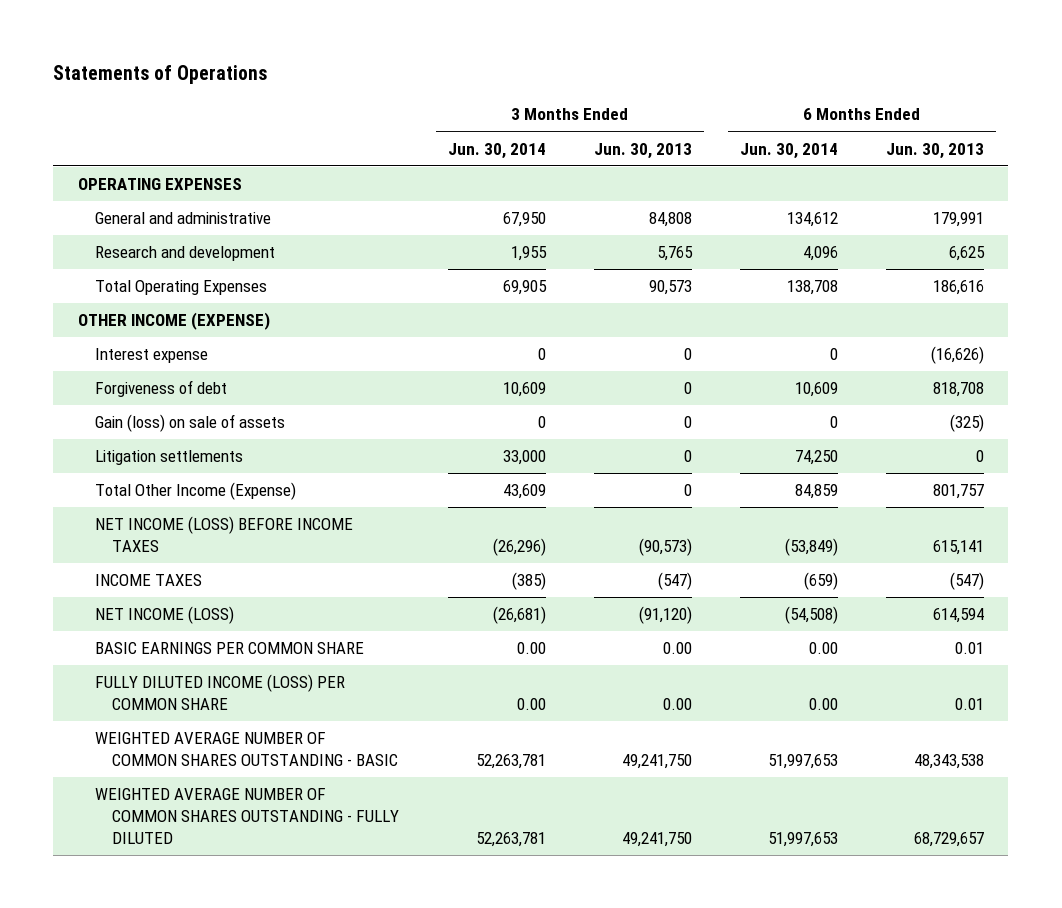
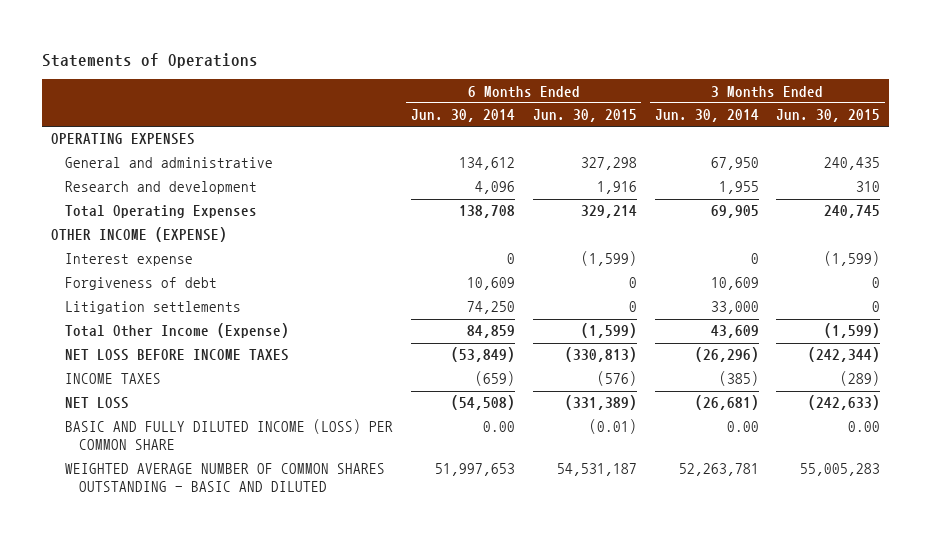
- | 3 Months Ended Jun. 30, 2014 | 3 Months Ended Jun. 30, 2013 | 6 Months Ended Jun. 30, 2014 | 6 Months Ended Jun. 30, 2013
+ | 6 Months Ended Jun. 30, 2014 | 6 Months Ended Jun. 30, 2015 | 3 Months Ended Jun. 30, 2014 | 3 Months Ended Jun. 30, 2015
- Gain (loss) on sale of assets | 0 | 0 | 0 | (325)
- NET INCOME (LOSS) BEFORE INCOME TAXES | (26,296) | (90,573) | (53,849) | 615,141
+ NET LOSS BEFORE INCOME TAXES | (53,849) | (330,813) | (26,296) | (242,344)
- NET INCOME (LOSS) | (26,681) | (91,120) | (54,508) | 614,594
- BASIC EARNINGS PER COMMON SHARE | 0.00 | 0.00 | 0.00 | 0.01
- FULLY DILUTED INCOME (LOSS) PER COMMON SHARE | 0.00 | 0.00 | 0.00 | 0.01
- WEIGHTED AVERAGE NUMBER OF COMMON SHARES OUTSTANDING - BASIC | 52,263,781 | 49,241,750 | 51,997,653 | 48,343,538
- WEIGHTED AVERAGE NUMBER OF COMMON SHARES OUTSTANDING - FULLY DILUTED | 52,263,781 | 49,241,750 | 51,997,653 | 68,729,657
+ NET LOSS | (54,508) | (331,389) | (26,681) | (242,633)
+ BASIC AND FULLY DILUTED INCOME (LOSS) PER COMMON SHARE | 0.00 | (0.01) | 0.00 | 0.00
+ WEIGHTED AVERAGE NUMBER OF COMMON SHARES OUTSTANDING - BASIC AND DILUTED | 51,997,653 | 54,531,187 | 52,263,781 | 55,005,283

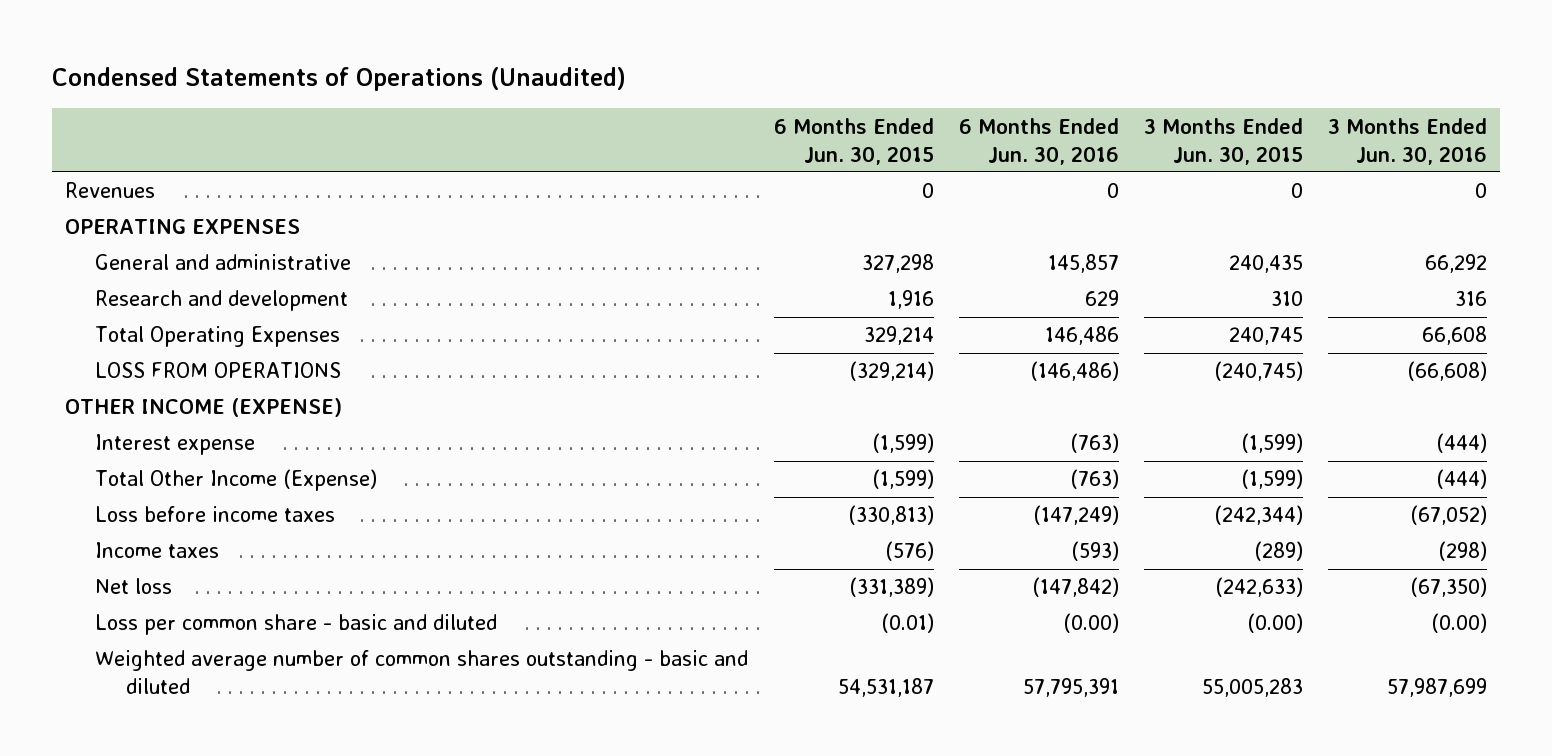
- Statements of Operations
+ Condensed Statements of Operations (Unaudited)
- | 6 Months Ended Jun. 30, 2014 | 6 Months Ended Jun. 30, 2015 | 3 Months Ended Jun. 30, 2014 | 3 Months Ended Jun. 30, 2015
+ | 6 Months Ended Jun. 30, 2015 | 6 Months Ended Jun. 30, 2016 | 3 Months Ended Jun. 30, 2015 | 3 Months Ended Jun. 30, 2016
+ Revenues | 0 | 0 | 0 | 0
+ LOSS FROM OPERATIONS | (329,214) | (146,486) | (240,745) | (66,608)
- Forgiveness of debt | 10,609 | 0 | 10,609 | 0
- Litigation settlements | 74,250 | 0 | 33,000 | 0
- NET LOSS BEFORE INCOME TAXES | (53,849) | (330,813) | (26,296) | (242,344)
- INCOME TAXES | (659) | (576) | (385) | (289)
- NET LOSS | (54,508) | (331,389) | (26,681) | (242,633)
- BASIC AND FULLY DILUTED INCOME (LOSS) PER COMMON SHARE | 0.00 | (0.01) | 0.00 | 0.00
- WEIGHTED AVERAGE NUMBER OF COMMON SHARES OUTSTANDING - BASIC AND DILUTED | 51,997,653 | 54,531,187 | 52,263,781 | 55,005,283
+ Loss before income taxes | (330,813) | (147,249) | (242,344) | (67,052)
+ Income taxes | (576) | (593) | (289) | (298)
+ Net loss | (331,389) | (147,842) | (242,633) | (67,350)
+ Loss per common share - basic and diluted | (0.01) | (0.00) | (0.00) | (0.00)
+ Weighted average number of common shares outstanding - basic and diluted | 54,531,187 | 57,795,391 | 55,005,283 | 57,987,699

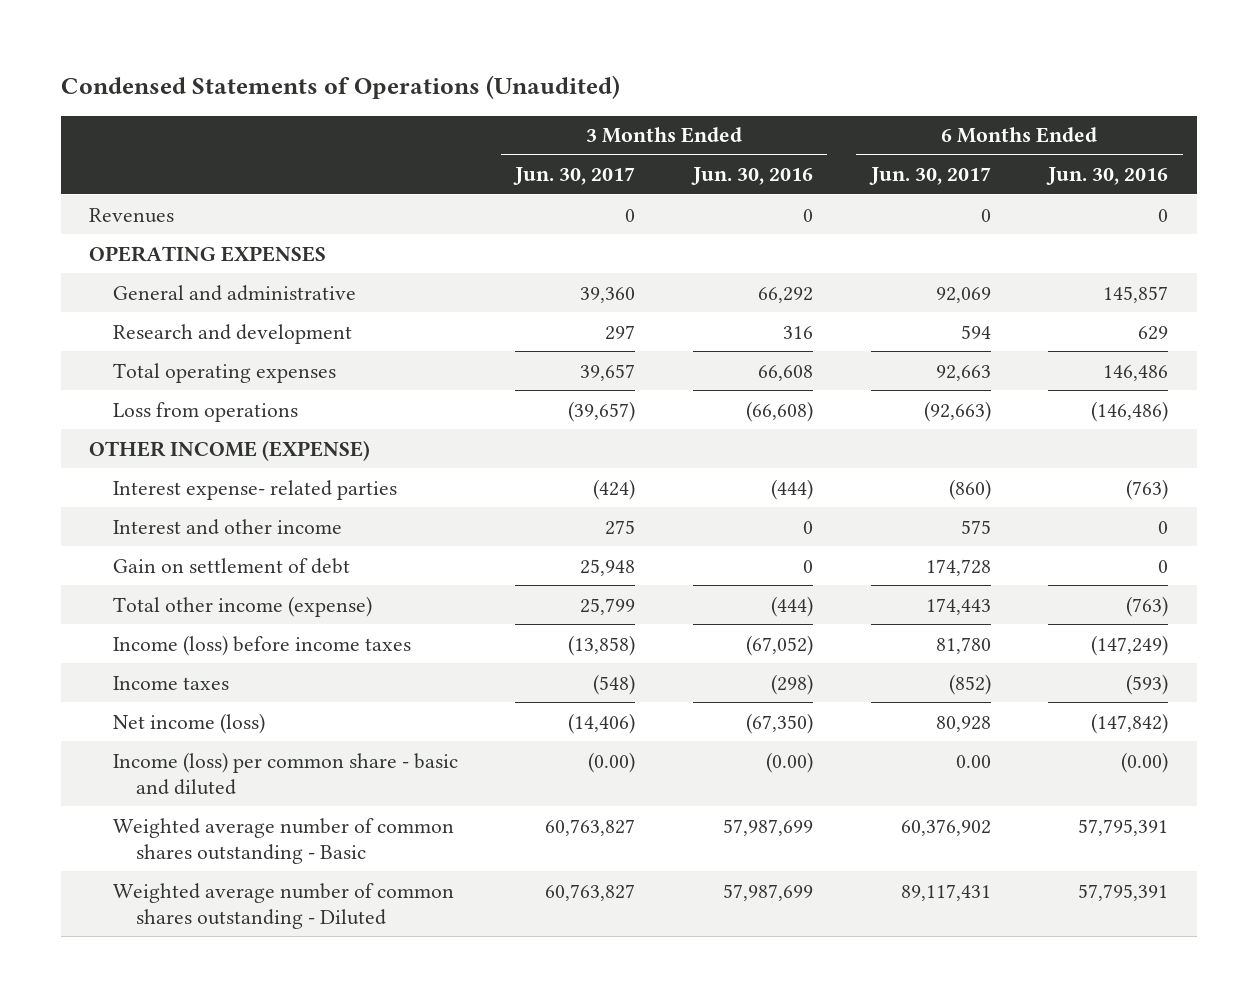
- | 6 Months Ended Jun. 30, 2015 | 6 Months Ended Jun. 30, 2016 | 3 Months Ended Jun. 30, 2015 | 3 Months Ended Jun. 30, 2016
+ | 3 Months Ended Jun. 30, 2017 | 3 Months Ended Jun. 30, 2016 | 6 Months Ended Jun. 30, 2017 | 6 Months Ended Jun. 30, 2016
- Total Operating Expenses | 329,214 | 146,486 | 240,745 | 66,608
- LOSS FROM OPERATIONS | (329,214) | (146,486) | (240,745) | (66,608)
+ Total operating expenses | 39,657 | 66,608 | 92,663 | 146,486
+ Loss from operations | (39,657) | (66,608) | (92,663) | (146,486)
- Interest expense | (1,599) | (763) | (1,599) | (444)
- Total Other Income (Expense) | (1,599) | (763) | (1,599) | (444)
- Loss before income taxes | (330,813) | (147,249) | (242,344) | (67,052)
+ Interest expense- related parties | (424) | (444) | (860) | (763)
+ Interest and other income | 275 | 0 | 575 | 0
+ Gain on settlement of debt | 25,948 | 0 | 174,728 | 0
+ Total other income (expense) | 25,799 | (444) | 174,443 | (763)
+ Income (loss) before income taxes | (13,858) | (67,052) | 81,780 | (147,249)
- Net loss | (331,389) | (147,842) | (242,633) | (67,350)
- Loss per common share - basic and diluted | (0.01) | (0.00) | (0.00) | (0.00)
- Weighted average number of common shares outstanding - basic and diluted | 54,531,187 | 57,795,391 | 55,005,283 | 57,987,699
+ Net income (loss) | (14,406) | (67,350) | 80,928 | (147,842)
+ Income (loss) per common share - basic and diluted | (0.00) | (0.00) | 0.00 | (0.00)
+ Weighted average number of common shares outstanding - Basic | 60,763,827 | 57,987,699 | 60,376,902 | 57,795,391
+ Weighted average number of common shares outstanding - Diluted | 60,763,827 | 57,987,699 | 89,117,431 | 57,795,391

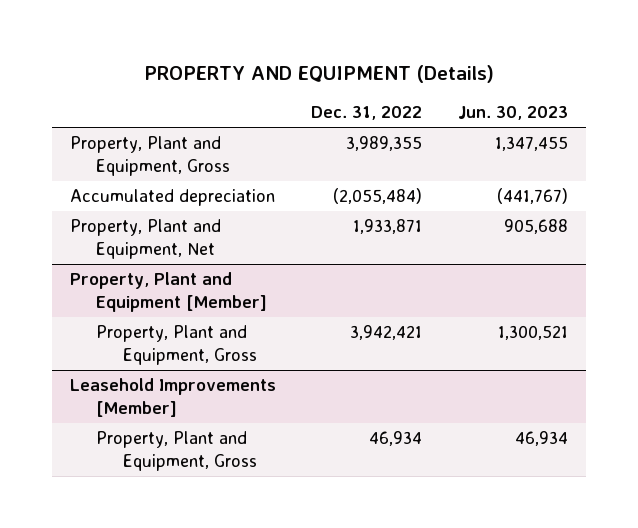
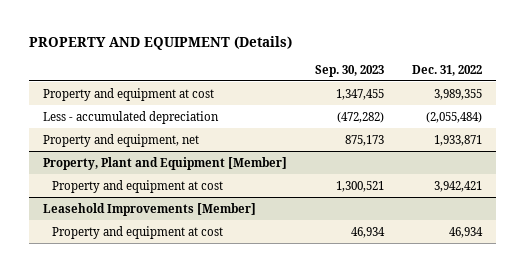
- | Dec. 31, 2022 | Jun. 30, 2023
+ | Sep. 30, 2023 | Dec. 31, 2022
- Property, Plant and Equipment, Gross | 3,989,355 | 1,347,455
- Accumulated depreciation | (2,055,484) | (441,767)
- Property, Plant and Equipment, Net | 1,933,871 | 905,688
+ Property and equipment at cost | 1,347,455 | 3,989,355
+ Less - accumulated depreciation | (472,282) | (2,055,484)
+ Property and equipment, net | 875,173 | 1,933,871
@ Property, Plant and Equipment [Member]
- Property, Plant and Equipment, Gross | 3,942,421 | 1,300,521
+ Property and equipment at cost | 1,300,521 | 3,942,421
@ Leasehold Improvements [Member]
- Property, Plant and Equipment, Gross | 46,934 | 46,934
+ Property and equipment at cost | 46,934 | 46,934

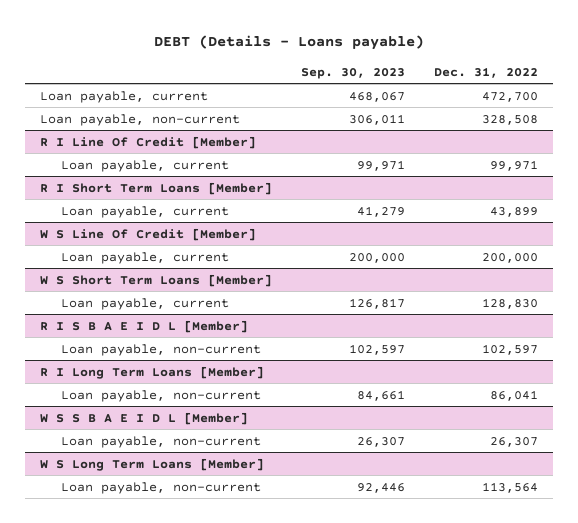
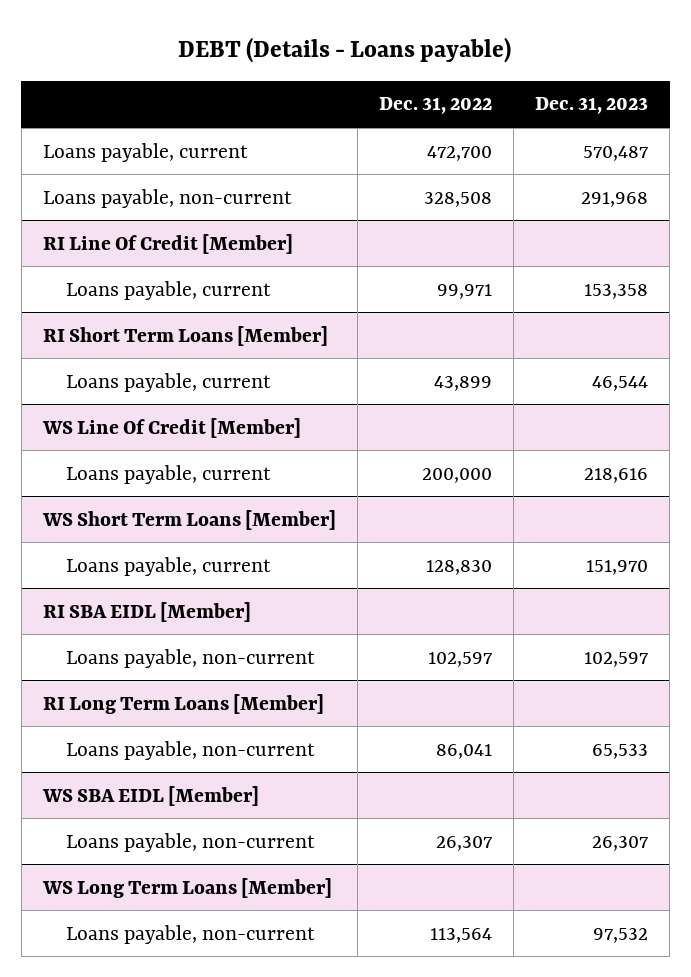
- | Sep. 30, 2023 | Dec. 31, 2022
+ | Dec. 31, 2022 | Dec. 31, 2023
- Loan payable, current | 468,067 | 472,700
- Loan payable, non-current | 306,011 | 328,508
- R I Line Of Credit [Member]
- Loan payable, current | 99,971 | 99,971
- R I Short Term Loans [Member]
- Loan payable, current | 41,279 | 43,899
- W S Line Of Credit [Member]
- Loan payable, current | 200,000 | 200,000
- W S Short Term Loans [Member]
- Loan payable, current | 126,817 | 128,830
- R I S B A E I D L [Member]
- Loan payable, non-current | 102,597 | 102,597
- R I Long Term Loans [Member]
- Loan payable, non-current | 84,661 | 86,041
- W S S B A E I D L [Member]
- Loan payable, non-current | 26,307 | 26,307
- W S Long Term Loans [Member]
- Loan payable, non-current | 92,446 | 113,564
+ Loans payable, current | 472,700 | 570,487
+ Loans payable, non-current | 328,508 | 291,968
+ RI Line Of Credit [Member]
+ Loans payable, current | 99,971 | 153,358
+ RI Short Term Loans [Member]
+ Loans payable, current | 43,899 | 46,544
+ WS Line Of Credit [Member]
+ Loans payable, current | 200,000 | 218,616
+ WS Short Term Loans [Member]
+ Loans payable, current | 128,830 | 151,970
+ RI SBA EIDL [Member]
+ Loans payable, non-current | 102,597 | 102,597
+ RI Long Term Loans [Member]
+ Loans payable, non-current | 86,041 | 65,533
+ WS SBA EIDL [Member]
+ Loans payable, non-current | 26,307 | 26,307
+ WS Long Term Loans [Member]
+ Loans payable, non-current | 113,564 | 97,532

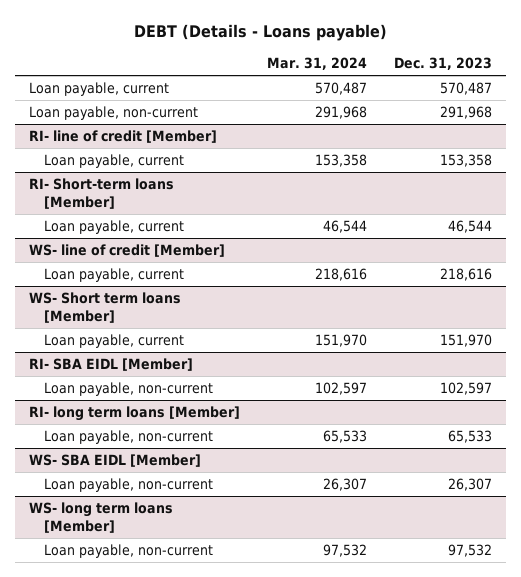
- | Dec. 31, 2022 | Dec. 31, 2023
+ | Mar. 31, 2024 | Dec. 31, 2023
- Loans payable, current | 472,700 | 570,487
- Loans payable, non-current | 328,508 | 291,968
- RI Line Of Credit [Member]
- Loans payable, current | 99,971 | 153,358
- RI Short Term Loans [Member]
- Loans payable, current | 43,899 | 46,544
- WS Line Of Credit [Member]
- Loans payable, current | 200,000 | 218,616
- WS Short Term Loans [Member]
- Loans payable, current | 128,830 | 151,970
- RI SBA EIDL [Member]
- Loans payable, non-current | 102,597 | 102,597
- RI Long Term Loans [Member]
- Loans payable, non-current | 86,041 | 65,533
- WS SBA EIDL [Member]
- Loans payable, non-current | 26,307 | 26,307
- WS Long Term Loans [Member]
- Loans payable, non-current | 113,564 | 97,532
+ Loan payable, current | 570,487 | 570,487
+ Loan payable, non-current | 291,968 | 291,968
+ RI- line of credit [Member]
+ Loan payable, current | 153,358 | 153,358
+ RI- Short-term loans [Member]
+ Loan payable, current | 46,544 | 46,544
+ WS- line of credit [Member]
+ Loan payable, current | 218,616 | 218,616
+ WS- Short term loans [Member]
+ Loan payable, current | 151,970 | 151,970
+ RI- SBA EIDL [Member]
+ Loan payable, non-current | 102,597 | 102,597
+ RI- long term loans [Member]
+ Loan payable, non-current | 65,533 | 65,533
+ WS- SBA EIDL [Member]
+ Loan payable, non-current | 26,307 | 26,307
+ WS- long term loans [Member]
+ Loan payable, non-current | 97,532 | 97,532

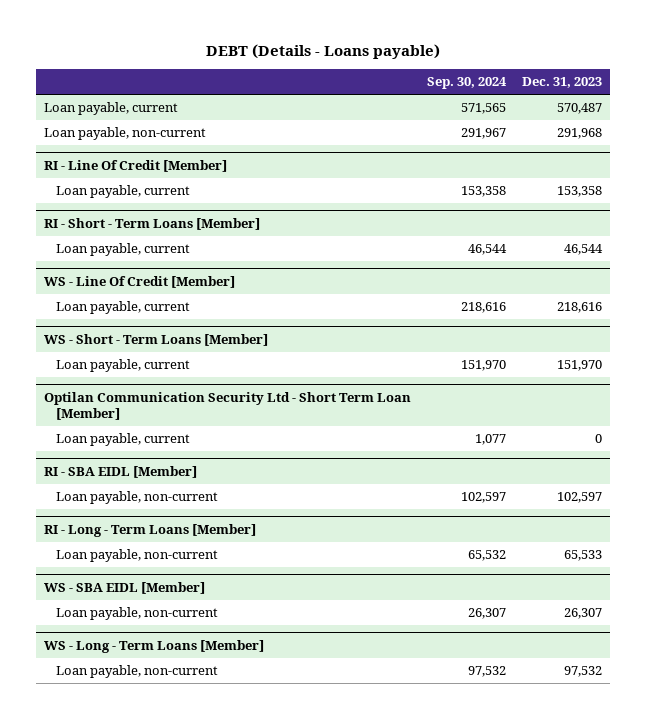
- | Mar. 31, 2024 | Dec. 31, 2023
+ | Sep. 30, 2024 | Dec. 31, 2023
- RI- line of credit [Member]
+ RI - Line Of Credit [Member]
- RI- Short-term loans [Member]
+ RI - Short - Term Loans [Member]
- WS- line of credit [Member]
+ WS - Line Of Credit [Member]
- WS- Short term loans [Member]
+ WS - Short - Term Loans [Member]
- RI- SBA EIDL [Member]
+ Optilan Communication Security Ltd - Short Term Loan [Member]
+ Loan payable, current | 1,077 | 0
+ RI - SBA EIDL [Member]
- RI- long term loans [Member]
+ RI - Long - Term Loans [Member]
- WS- SBA EIDL [Member]
+ WS - SBA EIDL [Member]
- WS- long term loans [Member]
+ WS - Long - Term Loans [Member]

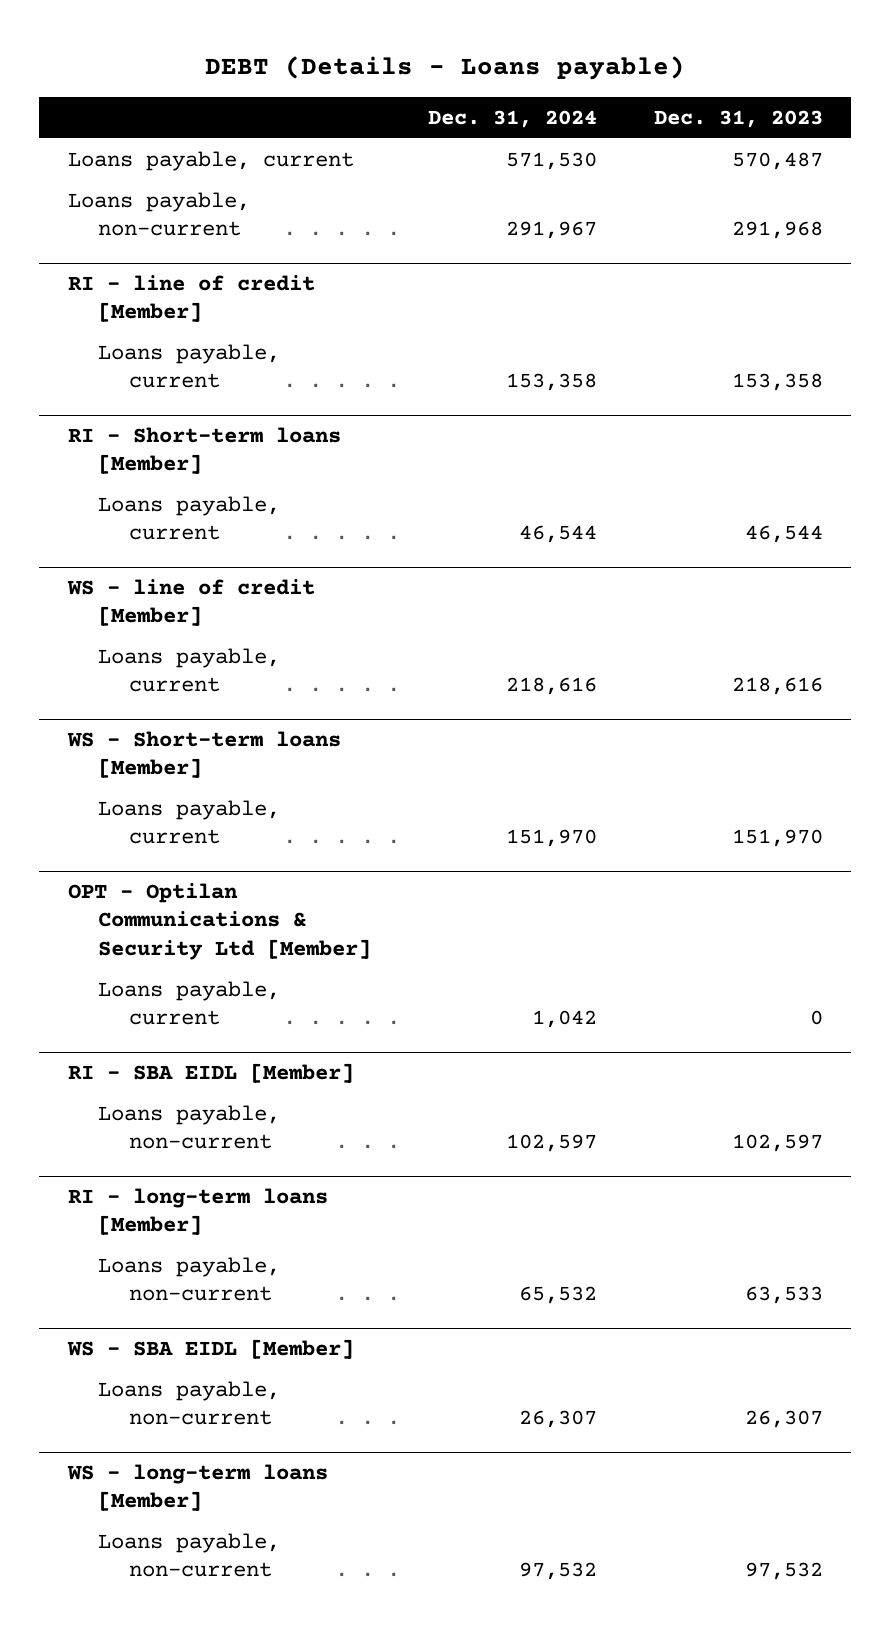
- | Sep. 30, 2024 | Dec. 31, 2023
+ | Dec. 31, 2024 | Dec. 31, 2023
- Loan payable, current | 571,565 | 570,487
- Loan payable, non-current | 291,967 | 291,968
- RI - Line Of Credit [Member]
- Loan payable, current | 153,358 | 153,358
- RI - Short - Term Loans [Member]
- Loan payable, current | 46,544 | 46,544
- WS - Line Of Credit [Member]
- Loan payable, current | 218,616 | 218,616
- WS - Short - Term Loans [Member]
- Loan payable, current | 151,970 | 151,970
- Optilan Communication Security Ltd - Short Term Loan [Member]
- Loan payable, current | 1,077 | 0
+ Loans payable, current | 571,530 | 570,487
+ Loans payable, non-current | 291,967 | 291,968
+ RI - line of credit [Member]
+ Loans payable, current | 153,358 | 153,358
+ RI - Short-term loans [Member]
+ Loans payable, current | 46,544 | 46,544
+ WS - line of credit [Member]
+ Loans payable, current | 218,616 | 218,616
+ WS - Short-term loans [Member]
+ Loans payable, current | 151,970 | 151,970
+ OPT - Optilan Communications & Security Ltd [Member]
+ Loans payable, current | 1,042 | 0
@ RI - SBA EIDL [Member]
- Loan payable, non-current | 102,597 | 102,597
- RI - Long - Term Loans [Member]
- Loan payable, non-current | 65,532 | 65,533
@ RI - SBA EIDL [Member]
+ Loans payable, non-current | 102,597 | 102,597
+ RI - long-term loans [Member]
+ Loans payable, non-current | 65,532 | 63,533
@ WS - SBA EIDL [Member]
- Loan payable, non-current | 26,307 | 26,307
- WS - Long - Term Loans [Member]
- Loan payable, non-current | 97,532 | 97,532
@ WS - SBA EIDL [Member]
+ Loans payable, non-current | 26,307 | 26,307
+ WS - long-term loans [Member]
+ Loans payable, non-current | 97,532 | 97,532

